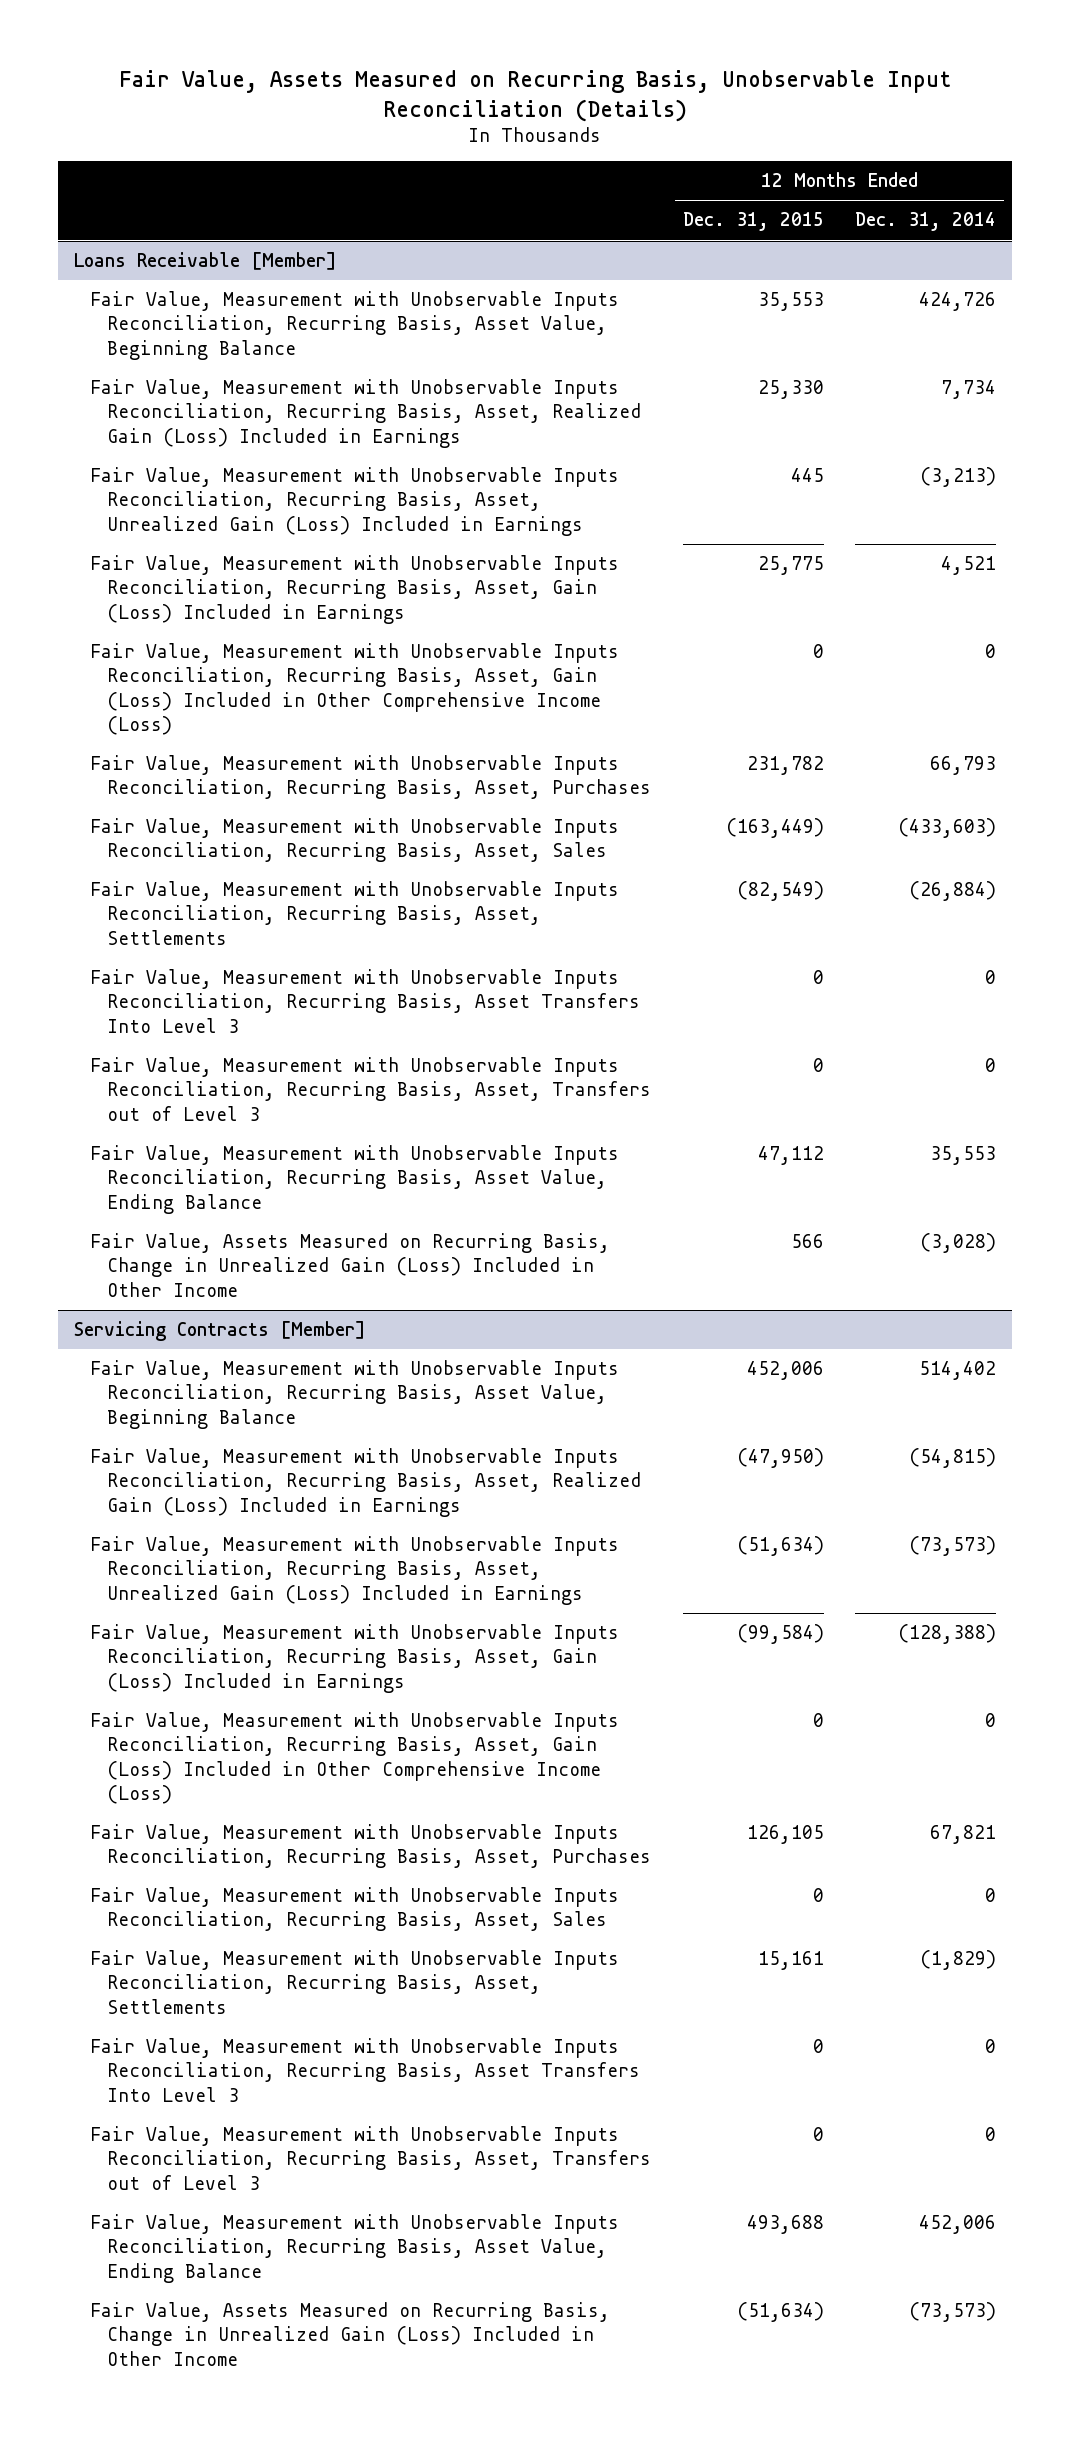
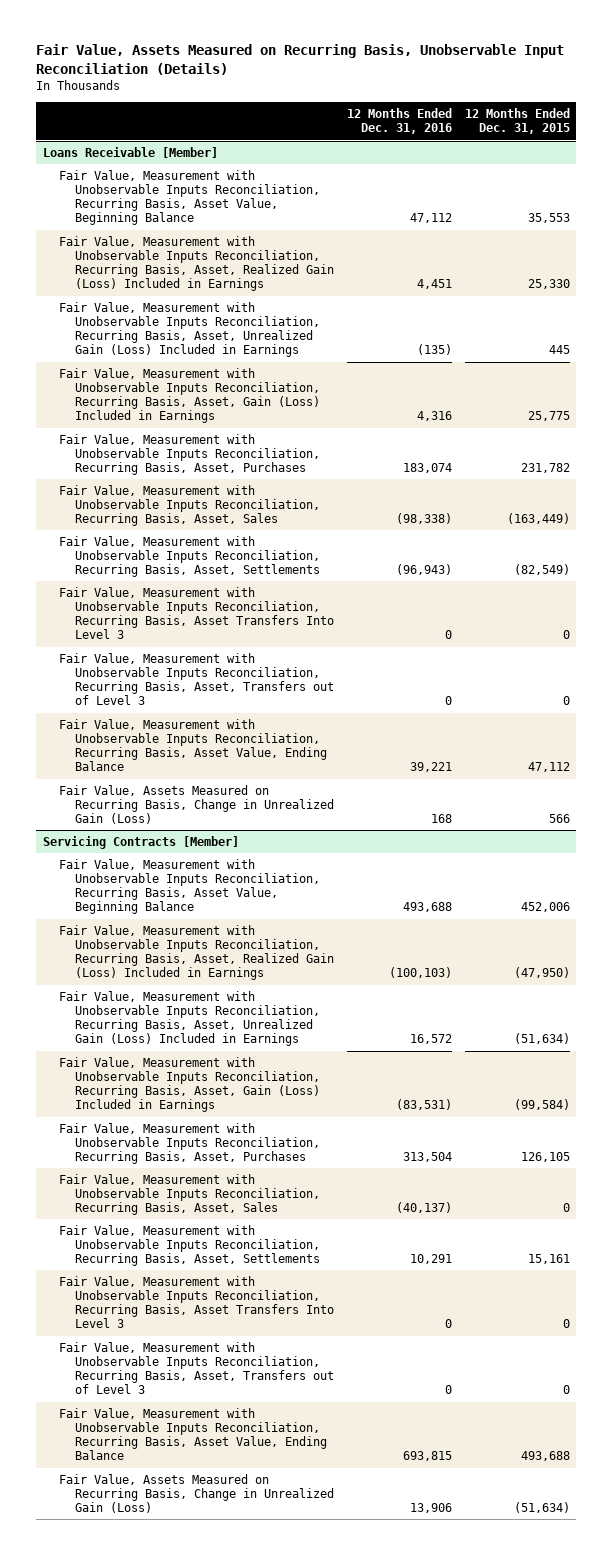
- | 12 Months Ended Dec. 31, 2015 | 12 Months Ended Dec. 31, 2014
+ | 12 Months Ended Dec. 31, 2016 | 12 Months Ended Dec. 31, 2015
@ Loans Receivable [Member]
- Fair Value, Measurement with Unobservable Inputs Reconciliation, Recurring Basis, Asset, Gain (Loss) Included in Other Comprehensive Income (Loss) | 0 | 0
- Fair Value, Assets Measured on Recurring Basis, Change in Unrealized Gain (Loss) Included in Other Income | 566 | (3,028)
+ Fair Value, Assets Measured on Recurring Basis, Change in Unrealized Gain (Loss) | 168 | 566
@ Servicing Contracts [Member]
- Fair Value, Measurement with Unobservable Inputs Reconciliation, Recurring Basis, Asset, Gain (Loss) Included in Other Comprehensive Income (Loss) | 0 | 0
- Fair Value, Assets Measured on Recurring Basis, Change in Unrealized Gain (Loss) Included in Other Income | (51,634) | (73,573)
+ Fair Value, Assets Measured on Recurring Basis, Change in Unrealized Gain (Loss) | 13,906 | (51,634)

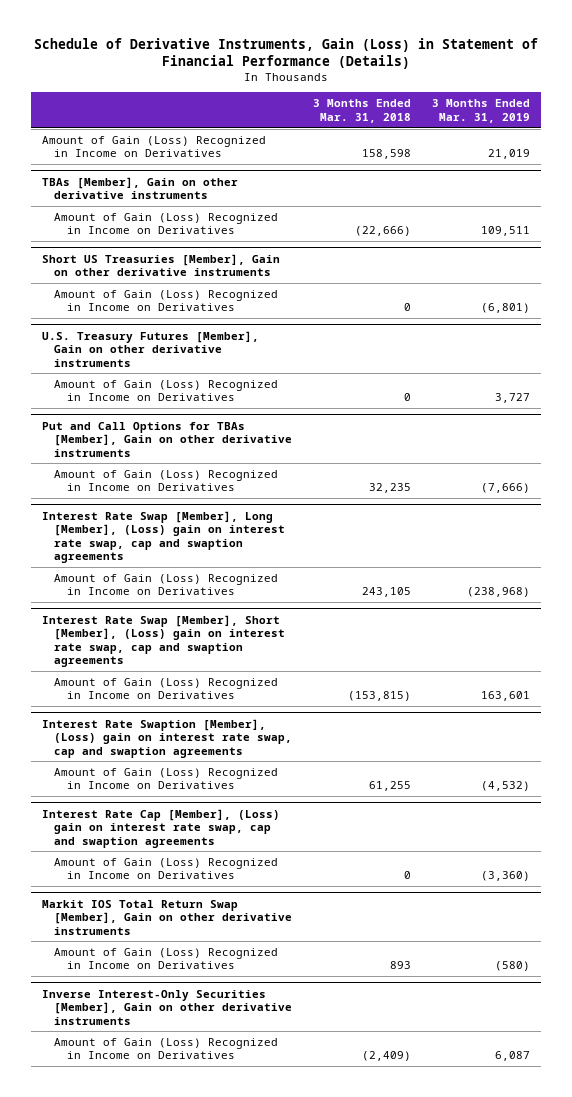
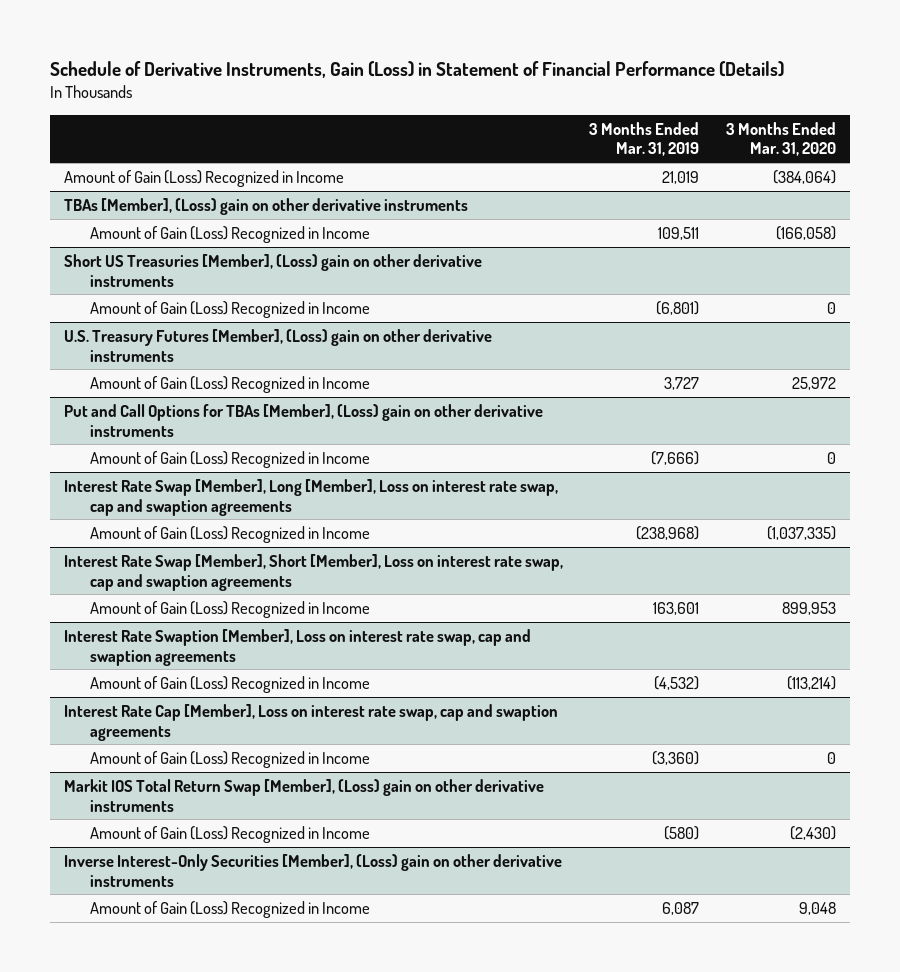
- | 3 Months Ended Mar. 31, 2018 | 3 Months Ended Mar. 31, 2019
+ | 3 Months Ended Mar. 31, 2019 | 3 Months Ended Mar. 31, 2020
- Amount of Gain (Loss) Recognized in Income on Derivatives | 158,598 | 21,019
- TBAs [Member], Gain on other derivative instruments
- Amount of Gain (Loss) Recognized in Income on Derivatives | (22,666) | 109,511
- Short US Treasuries [Member], Gain on other derivative instruments
- Amount of Gain (Loss) Recognized in Income on Derivatives | 0 | (6,801)
- U.S. Treasury Futures [Member], Gain on other derivative instruments
- Amount of Gain (Loss) Recognized in Income on Derivatives | 0 | 3,727
- Put and Call Options for TBAs [Member], Gain on other derivative instruments
- Amount of Gain (Loss) Recognized in Income on Derivatives | 32,235 | (7,666)
- Interest Rate Swap [Member], Long [Member], (Loss) gain on interest rate swap, cap and swaption agreements
- Amount of Gain (Loss) Recognized in Income on Derivatives | 243,105 | (238,968)
- Interest Rate Swap [Member], Short [Member], (Loss) gain on interest rate swap, cap and swaption agreements
- Amount of Gain (Loss) Recognized in Income on Derivatives | (153,815) | 163,601
- Interest Rate Swaption [Member], (Loss) gain on interest rate swap, cap and swaption agreements
- Amount of Gain (Loss) Recognized in Income on Derivatives | 61,255 | (4,532)
- Interest Rate Cap [Member], (Loss) gain on interest rate swap, cap and swaption agreements
- Amount of Gain (Loss) Recognized in Income on Derivatives | 0 | (3,360)
- Markit IOS Total Return Swap [Member], Gain on other derivative instruments
- Amount of Gain (Loss) Recognized in Income on Derivatives | 893 | (580)
- Inverse Interest-Only Securities [Member], Gain on other derivative instruments
- Amount of Gain (Loss) Recognized in Income on Derivatives | (2,409) | 6,087
+ Amount of Gain (Loss) Recognized in Income | 21,019 | (384,064)
+ TBAs [Member], (Loss) gain on other derivative instruments
+ Amount of Gain (Loss) Recognized in Income | 109,511 | (166,058)
+ Short US Treasuries [Member], (Loss) gain on other derivative instruments
+ Amount of Gain (Loss) Recognized in Income | (6,801) | 0
+ U.S. Treasury Futures [Member], (Loss) gain on other derivative instruments
+ Amount of Gain (Loss) Recognized in Income | 3,727 | 25,972
+ Put and Call Options for TBAs [Member], (Loss) gain on other derivative instruments
+ Amount of Gain (Loss) Recognized in Income | (7,666) | 0
+ Interest Rate Swap [Member], Long [Member], Loss on interest rate swap, cap and swaption agreements
+ Amount of Gain (Loss) Recognized in Income | (238,968) | (1,037,335)
+ Interest Rate Swap [Member], Short [Member], Loss on interest rate swap, cap and swaption agreements
+ Amount of Gain (Loss) Recognized in Income | 163,601 | 899,953
+ Interest Rate Swaption [Member], Loss on interest rate swap, cap and swaption agreements
+ Amount of Gain (Loss) Recognized in Income | (4,532) | (113,214)
+ Interest Rate Cap [Member], Loss on interest rate swap, cap and swaption agreements
+ Amount of Gain (Loss) Recognized in Income | (3,360) | 0
+ Markit IOS Total Return Swap [Member], (Loss) gain on other derivative instruments
+ Amount of Gain (Loss) Recognized in Income | (580) | (2,430)
+ Inverse Interest-Only Securities [Member], (Loss) gain on other derivative instruments
+ Amount of Gain (Loss) Recognized in Income | 6,087 | 9,048

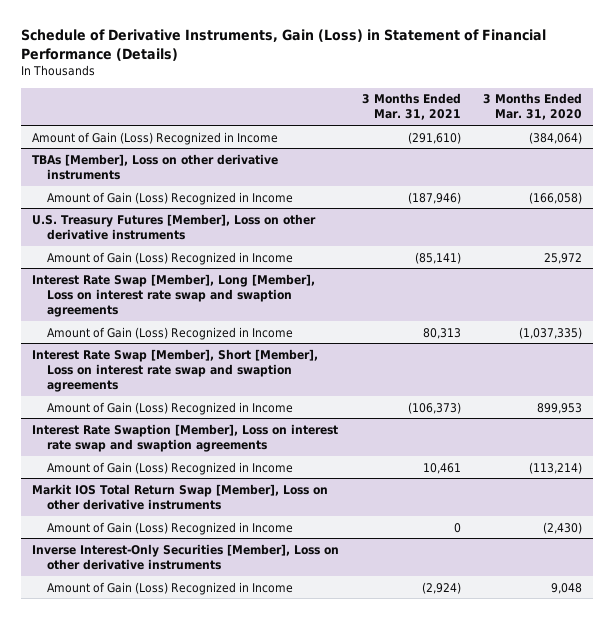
- | 3 Months Ended Mar. 31, 2019 | 3 Months Ended Mar. 31, 2020
+ | 3 Months Ended Mar. 31, 2021 | 3 Months Ended Mar. 31, 2020
- TBAs [Member], (Loss) gain on other derivative instruments
+ TBAs [Member], Loss on other derivative instruments
- Short US Treasuries [Member], (Loss) gain on other derivative instruments
- Amount of Gain (Loss) Recognized in Income | (6,801) | 0
- U.S. Treasury Futures [Member], (Loss) gain on other derivative instruments
+ U.S. Treasury Futures [Member], Loss on other derivative instruments
- Put and Call Options for TBAs [Member], (Loss) gain on other derivative instruments
- Amount of Gain (Loss) Recognized in Income | (7,666) | 0
- Interest Rate Swap [Member], Long [Member], Loss on interest rate swap, cap and swaption agreements
+ Interest Rate Swap [Member], Long [Member], Loss on interest rate swap and swaption agreements
- Interest Rate Swap [Member], Short [Member], Loss on interest rate swap, cap and swaption agreements
+ Interest Rate Swap [Member], Short [Member], Loss on interest rate swap and swaption agreements
- Interest Rate Swaption [Member], Loss on interest rate swap, cap and swaption agreements
+ Interest Rate Swaption [Member], Loss on interest rate swap and swaption agreements
- Interest Rate Cap [Member], Loss on interest rate swap, cap and swaption agreements
- Amount of Gain (Loss) Recognized in Income | (3,360) | 0
- Markit IOS Total Return Swap [Member], (Loss) gain on other derivative instruments
+ Markit IOS Total Return Swap [Member], Loss on other derivative instruments
- Inverse Interest-Only Securities [Member], (Loss) gain on other derivative instruments
+ Inverse Interest-Only Securities [Member], Loss on other derivative instruments

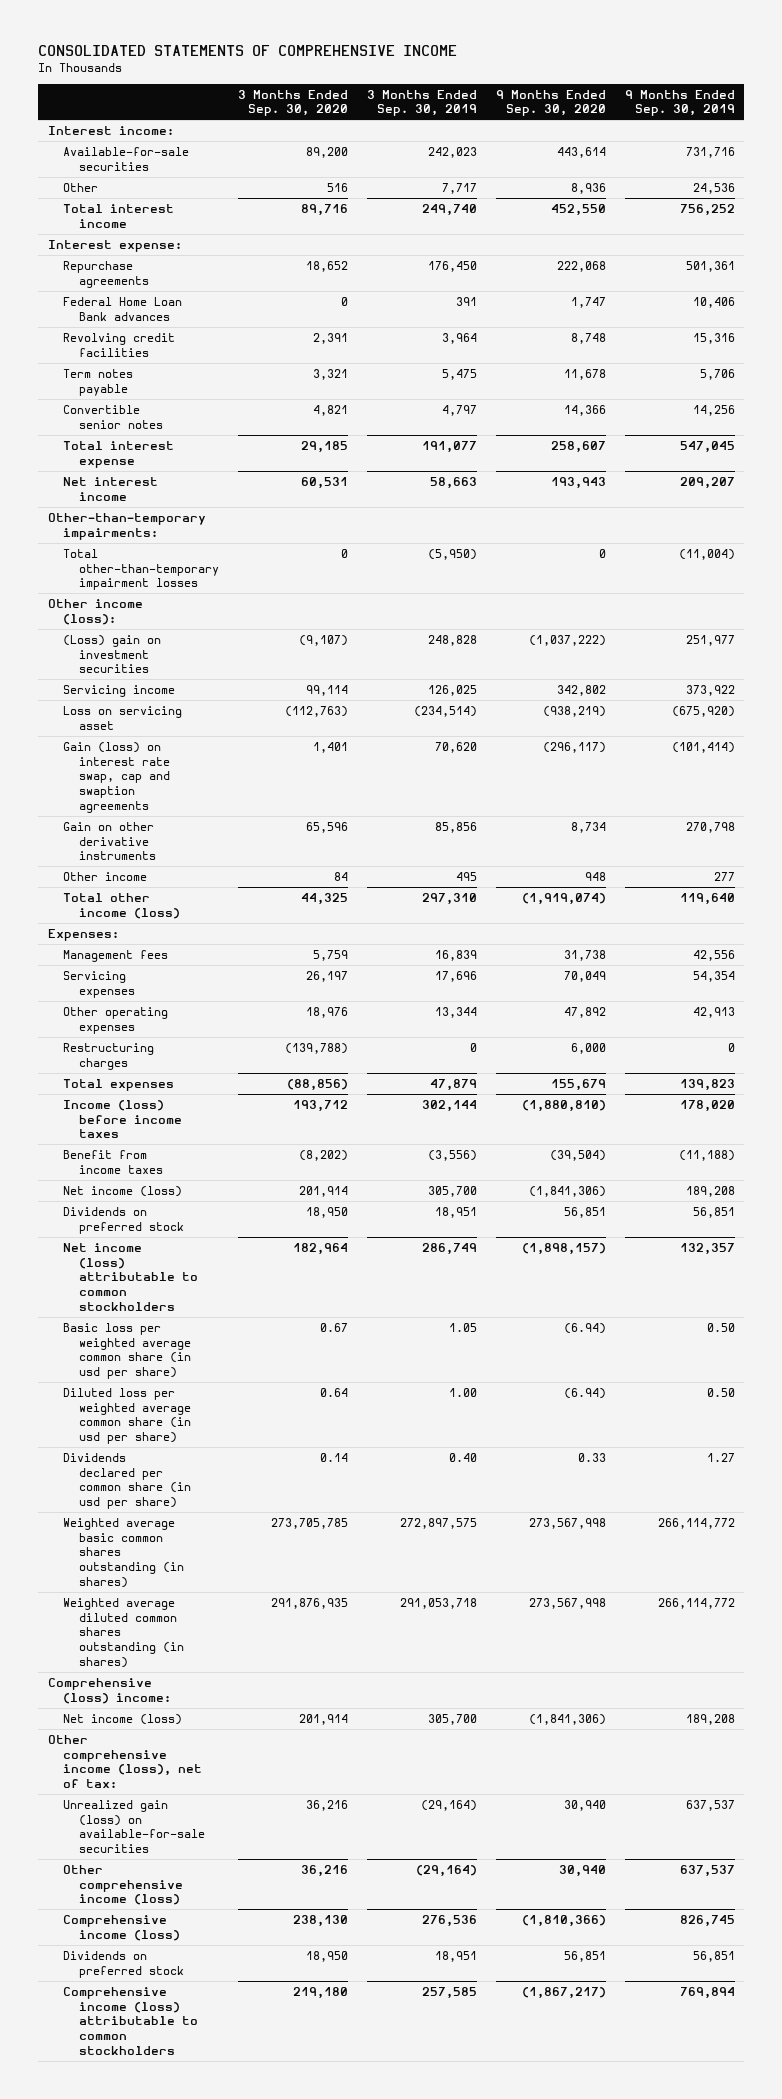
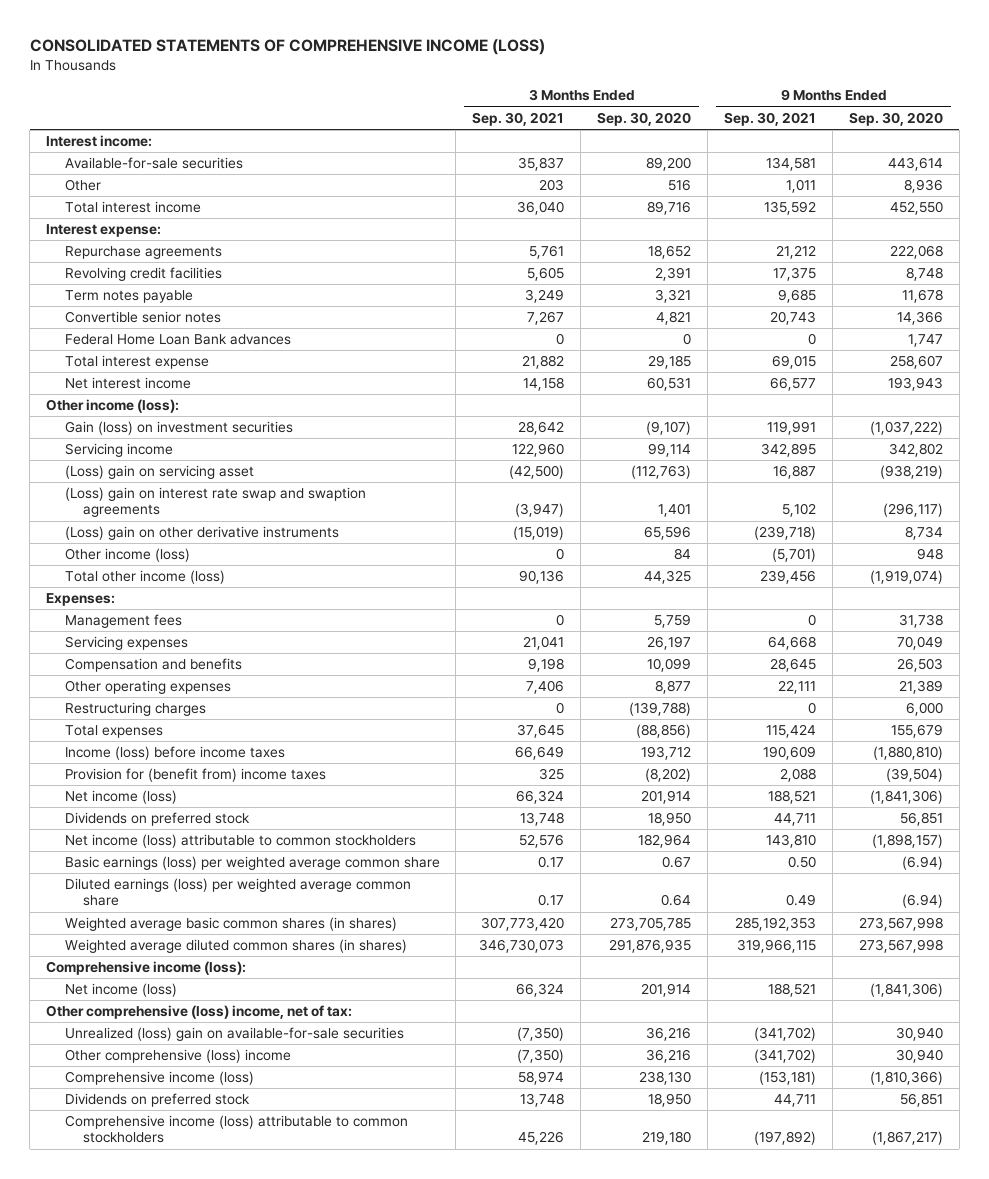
- CONSOLIDATED STATEMENTS OF COMPREHENSIVE INCOME
+ CONSOLIDATED STATEMENTS OF COMPREHENSIVE INCOME (LOSS)
- | 3 Months Ended Sep. 30, 2020 | 3 Months Ended Sep. 30, 2019 | 9 Months Ended Sep. 30, 2020 | 9 Months Ended Sep. 30, 2019
+ | 3 Months Ended Sep. 30, 2021 | 3 Months Ended Sep. 30, 2020 | 9 Months Ended Sep. 30, 2021 | 9 Months Ended Sep. 30, 2020
moved down: Federal Home Loan Bank advances | 0 | 0 | 0 | 1,747
- Other-than-temporary impairments:
- Total other-than-temporary impairment losses | 0 | (5,950) | 0 | (11,004)
- (Loss) gain on investment securities | (9,107) | 248,828 | (1,037,222) | 251,977
+ Gain (loss) on investment securities | 28,642 | (9,107) | 119,991 | (1,037,222)
- Loss on servicing asset | (112,763) | (234,514) | (938,219) | (675,920)
- Gain (loss) on interest rate swap, cap and swaption agreements | 1,401 | 70,620 | (296,117) | (101,414)
- Gain on other derivative instruments | 65,596 | 85,856 | 8,734 | 270,798
- Other income | 84 | 495 | 948 | 277
+ (Loss) gain on servicing asset | (42,500) | (112,763) | 16,887 | (938,219)
+ (Loss) gain on interest rate swap and swaption agreements | (3,947) | 1,401 | 5,102 | (296,117)
+ (Loss) gain on other derivative instruments | (15,019) | 65,596 | (239,718) | 8,734
+ Other income (loss) | 0 | 84 | (5,701) | 948
- Other operating expenses | 18,976 | 13,344 | 47,892 | 42,913
+ Compensation and benefits | 9,198 | 10,099 | 28,645 | 26,503
+ Other operating expenses | 7,406 | 8,877 | 22,111 | 21,389
- Benefit from income taxes | (8,202) | (3,556) | (39,504) | (11,188)
+ Provision for (benefit from) income taxes | 325 | (8,202) | 2,088 | (39,504)
- Basic loss per weighted average common share (in usd per share) | 0.67 | 1.05 | (6.94) | 0.50
- Diluted loss per weighted average common share (in usd per share) | 0.64 | 1.00 | (6.94) | 0.50
- Dividends declared per common share (in usd per share) | 0.14 | 0.40 | 0.33 | 1.27
- Weighted average basic common shares outstanding (in shares) | 273,705,785 | 272,897,575 | 273,567,998 | 266,114,772
- Weighted average diluted common shares outstanding (in shares) | 291,876,935 | 291,053,718 | 273,567,998 | 266,114,772
- Comprehensive (loss) income:
+ Basic earnings (loss) per weighted average common share | 0.17 | 0.67 | 0.50 | (6.94)
+ Diluted earnings (loss) per weighted average common share | 0.17 | 0.64 | 0.49 | (6.94)
+ Weighted average basic common shares (in shares) | 307,773,420 | 273,705,785 | 285,192,353 | 273,567,998
+ Weighted average diluted common shares (in shares) | 346,730,073 | 291,876,935 | 319,966,115 | 273,567,998
+ Comprehensive income (loss):
- Other comprehensive income (loss), net of tax:
- Unrealized gain (loss) on available-for-sale securities | 36,216 | (29,164) | 30,940 | 637,537
- Other comprehensive income (loss) | 36,216 | (29,164) | 30,940 | 637,537
+ Other comprehensive (loss) income, net of tax:
+ Unrealized (loss) gain on available-for-sale securities | (7,350) | 36,216 | (341,702) | 30,940
+ Other comprehensive (loss) income | (7,350) | 36,216 | (341,702) | 30,940

